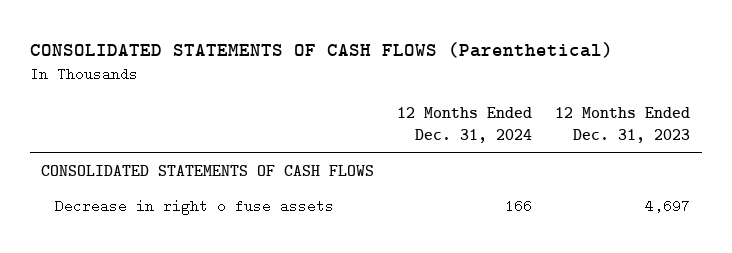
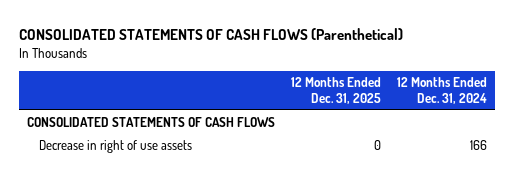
- | 12 Months Ended Dec. 31, 2024 | 12 Months Ended Dec. 31, 2023
+ | 12 Months Ended Dec. 31, 2025 | 12 Months Ended Dec. 31, 2024
- Decrease in right o fuse assets | 166 | 4,697
+ Decrease in right of use assets | 0 | 166

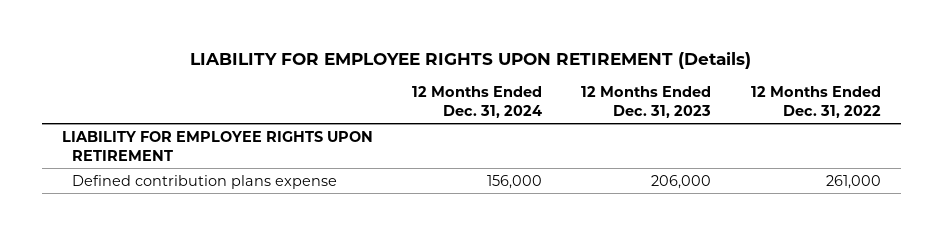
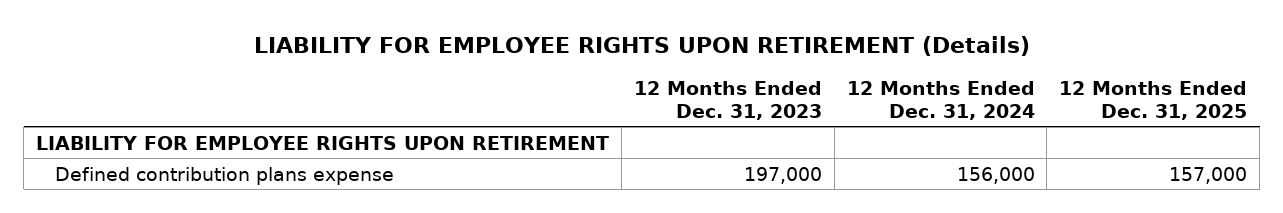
- | 12 Months Ended Dec. 31, 2024 | 12 Months Ended Dec. 31, 2023 | 12 Months Ended Dec. 31, 2022
+ | 12 Months Ended Dec. 31, 2023 | 12 Months Ended Dec. 31, 2024 | 12 Months Ended Dec. 31, 2025
- Defined contribution plans expense | 156,000 | 206,000 | 261,000
+ Defined contribution plans expense | 197,000 | 156,000 | 157,000

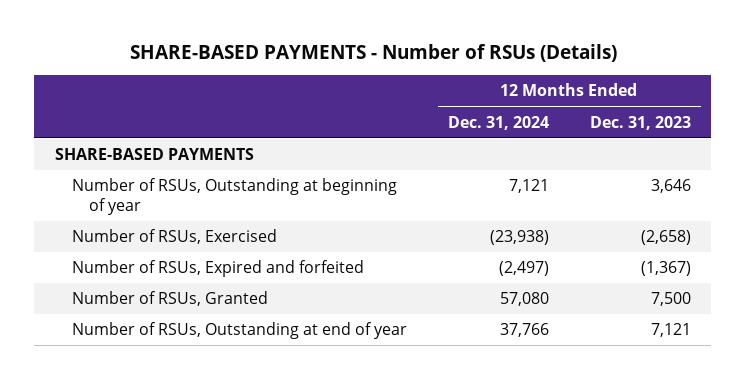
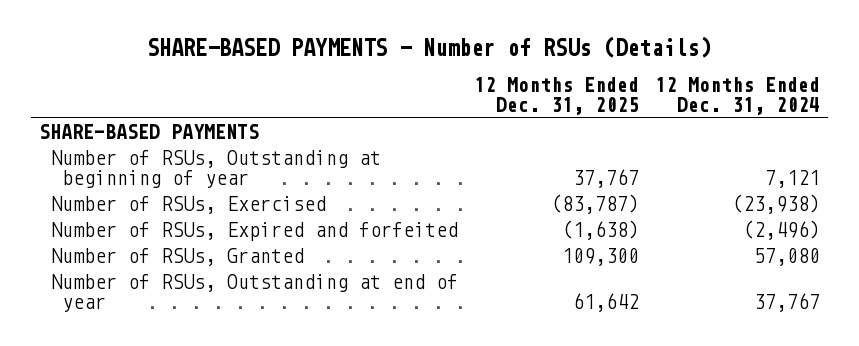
- | 12 Months Ended Dec. 31, 2024 | 12 Months Ended Dec. 31, 2023
+ | 12 Months Ended Dec. 31, 2025 | 12 Months Ended Dec. 31, 2024
- Number of RSUs, Expired and forfeited | (2,497) | (1,367)
+ Number of RSUs, Expired and forfeited | (1,638) | (2,496)
- Number of RSUs, Outstanding at end of year | 37,766 | 7,121
+ Number of RSUs, Outstanding at end of year | 61,642 | 37,767

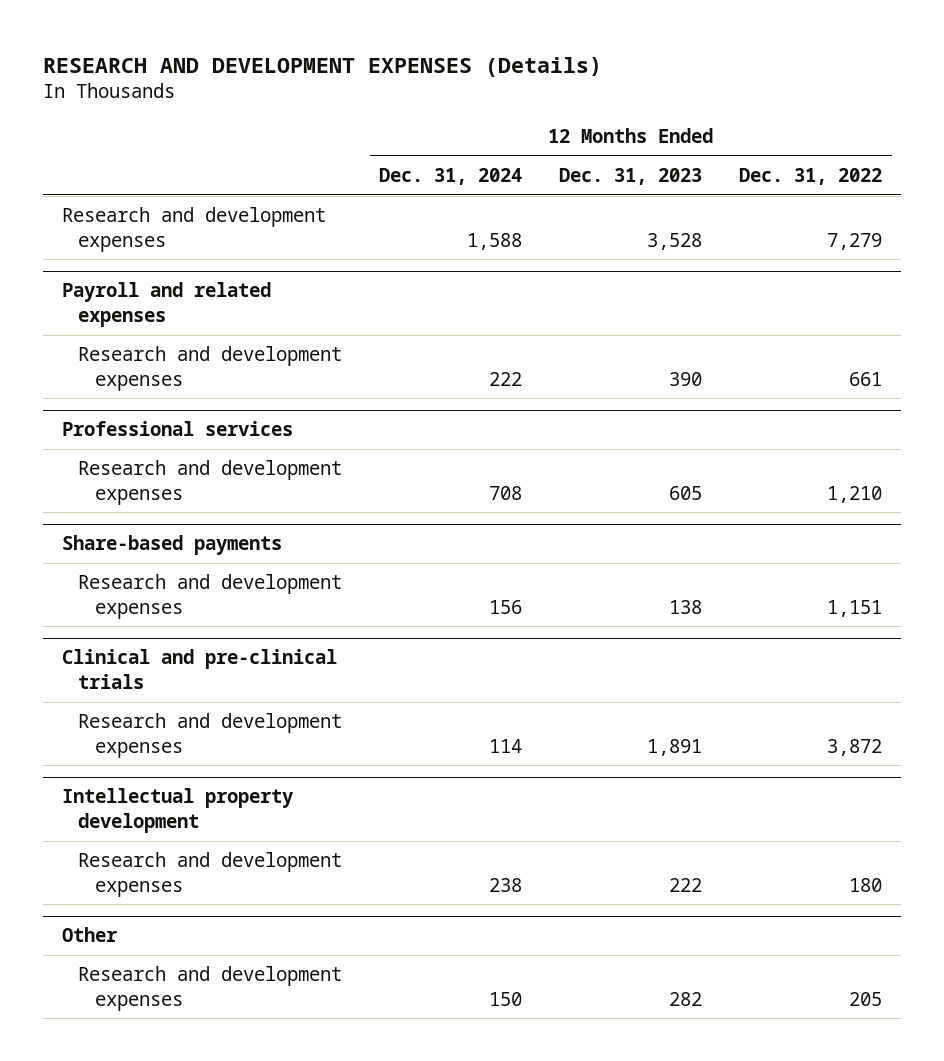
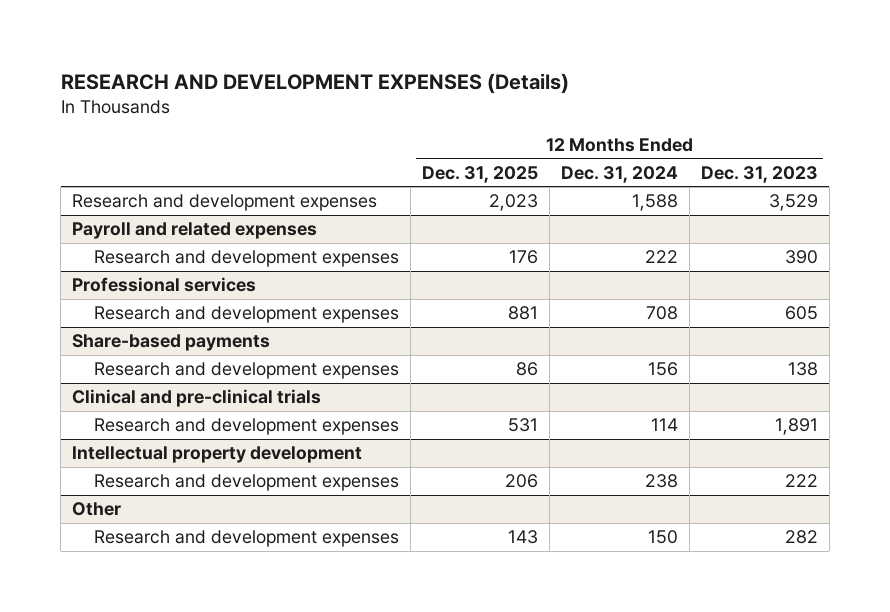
- | 12 Months Ended Dec. 31, 2024 | 12 Months Ended Dec. 31, 2023 | 12 Months Ended Dec. 31, 2022
+ | 12 Months Ended Dec. 31, 2025 | 12 Months Ended Dec. 31, 2024 | 12 Months Ended Dec. 31, 2023
- Research and development expenses | 1,588 | 3,528 | 7,279
+ Research and development expenses | 2,023 | 1,588 | 3,529

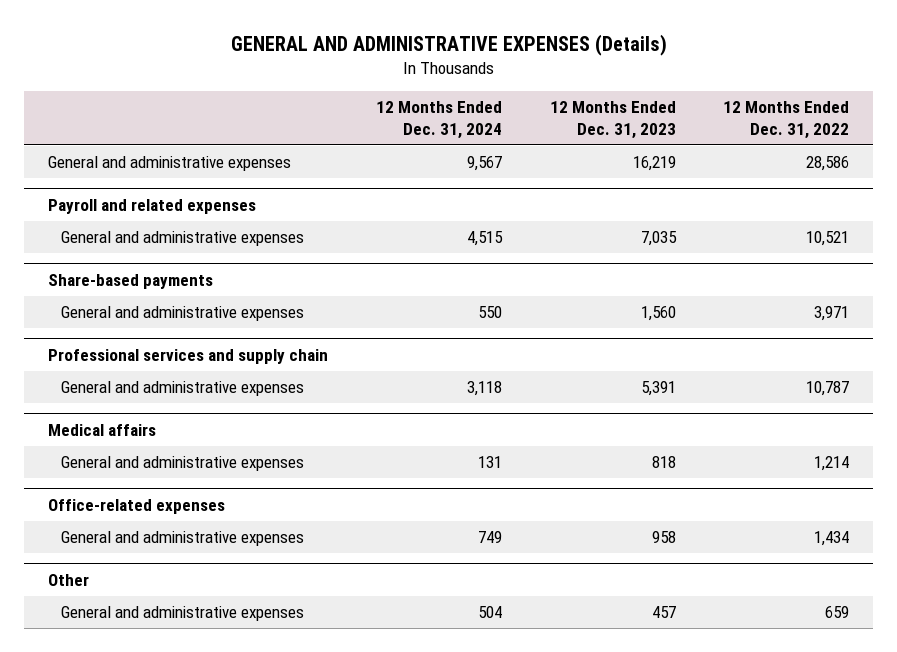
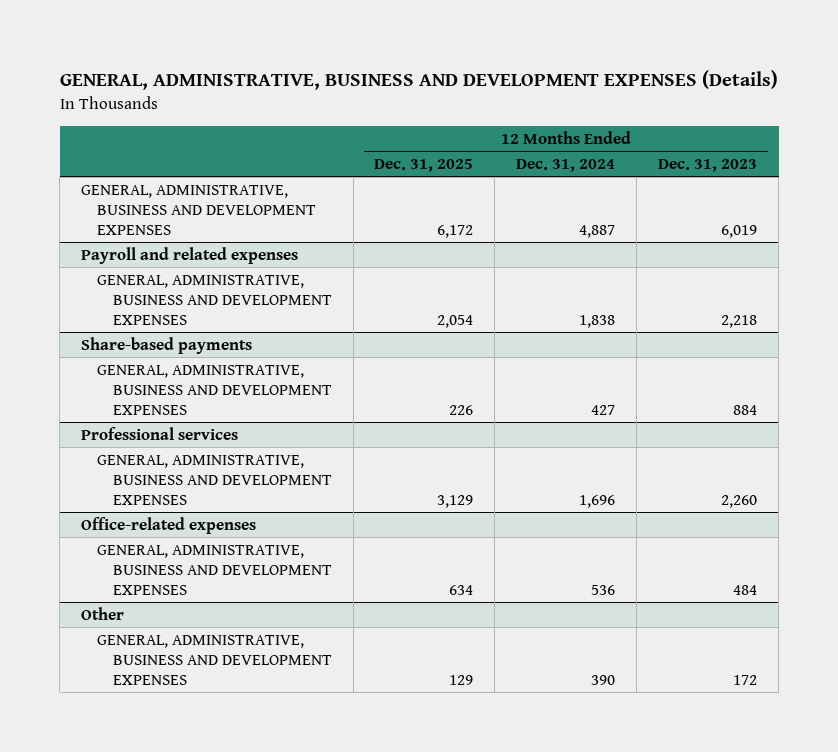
- GENERAL AND ADMINISTRATIVE EXPENSES (Details)
+ GENERAL, ADMINISTRATIVE, BUSINESS AND DEVELOPMENT EXPENSES (Details)
- | 12 Months Ended Dec. 31, 2024 | 12 Months Ended Dec. 31, 2023 | 12 Months Ended Dec. 31, 2022
+ | 12 Months Ended Dec. 31, 2025 | 12 Months Ended Dec. 31, 2024 | 12 Months Ended Dec. 31, 2023
- General and administrative expenses | 9,567 | 16,219 | 28,586
+ GENERAL, ADMINISTRATIVE, BUSINESS AND DEVELOPMENT EXPENSES | 6,172 | 4,887 | 6,019
@ Payroll and related expenses
- General and administrative expenses | 4,515 | 7,035 | 10,521
+ GENERAL, ADMINISTRATIVE, BUSINESS AND DEVELOPMENT EXPENSES | 2,054 | 1,838 | 2,218
@ Share-based payments
- General and administrative expenses | 550 | 1,560 | 3,971
- Professional services and supply chain
- General and administrative expenses | 3,118 | 5,391 | 10,787
- Medical affairs
- General and administrative expenses | 131 | 818 | 1,214
@ Share-based payments
+ GENERAL, ADMINISTRATIVE, BUSINESS AND DEVELOPMENT EXPENSES | 226 | 427 | 884
+ Professional services
+ GENERAL, ADMINISTRATIVE, BUSINESS AND DEVELOPMENT EXPENSES | 3,129 | 1,696 | 2,260
@ Office-related expenses
- General and administrative expenses | 749 | 958 | 1,434
+ GENERAL, ADMINISTRATIVE, BUSINESS AND DEVELOPMENT EXPENSES | 634 | 536 | 484
@ Other
- General and administrative expenses | 504 | 457 | 659
+ GENERAL, ADMINISTRATIVE, BUSINESS AND DEVELOPMENT EXPENSES | 129 | 390 | 172

